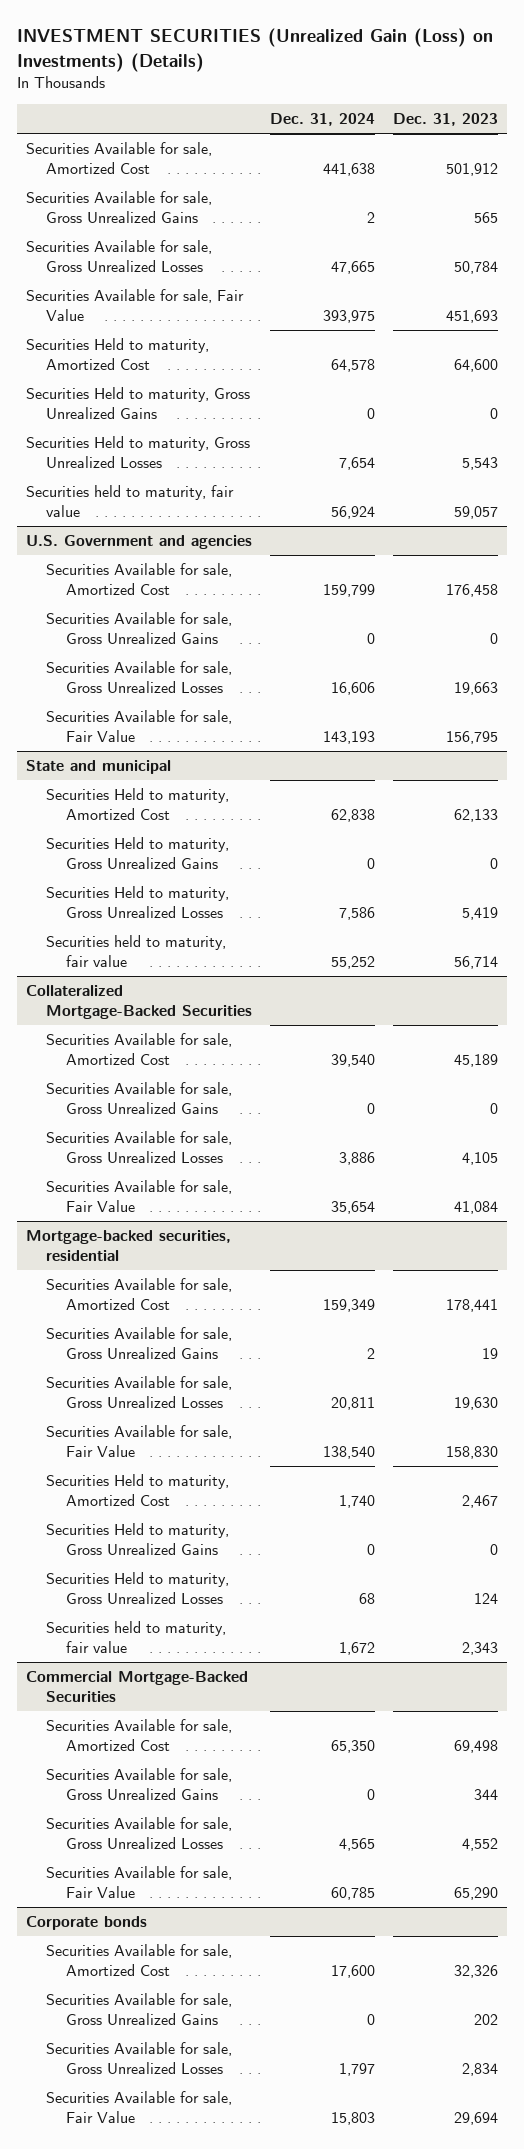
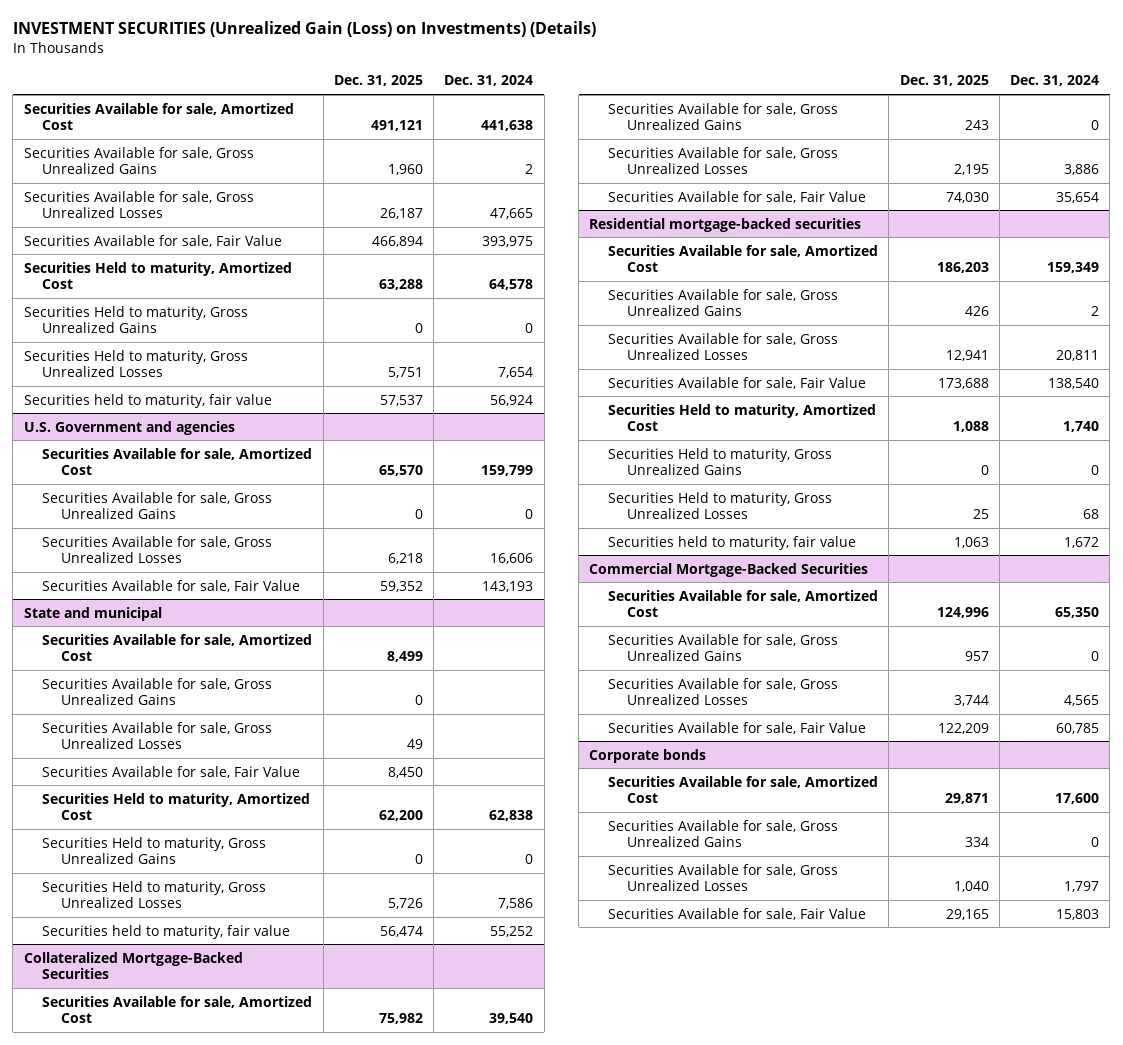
- | Dec. 31, 2024 | Dec. 31, 2023
+ | Dec. 31, 2025 | Dec. 31, 2024
@ State and municipal
+ Securities Available for sale, Amortized Cost | 8,499 |
+ Securities Available for sale, Gross Unrealized Gains | 0 |
+ Securities Available for sale, Gross Unrealized Losses | 49 |
+ Securities Available for sale, Fair Value | 8,450 |
- Mortgage-backed securities, residential
+ Residential mortgage-backed securities

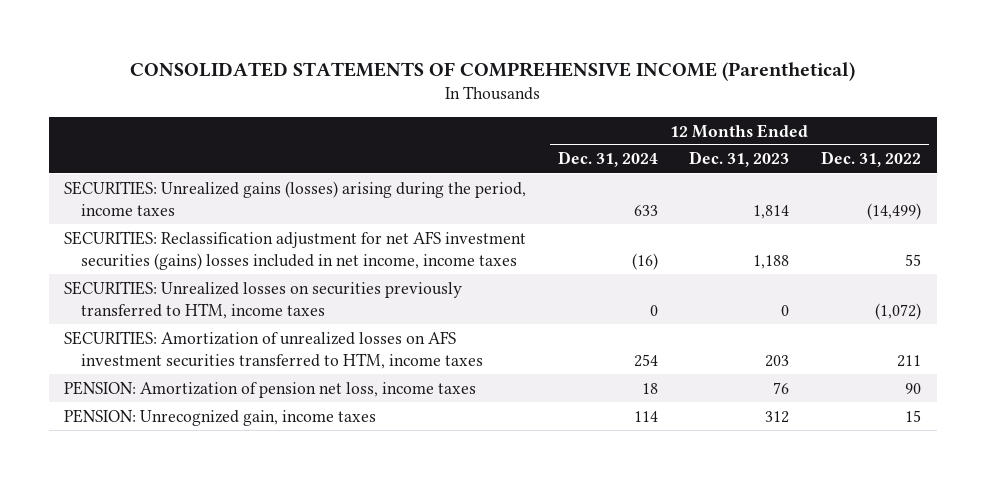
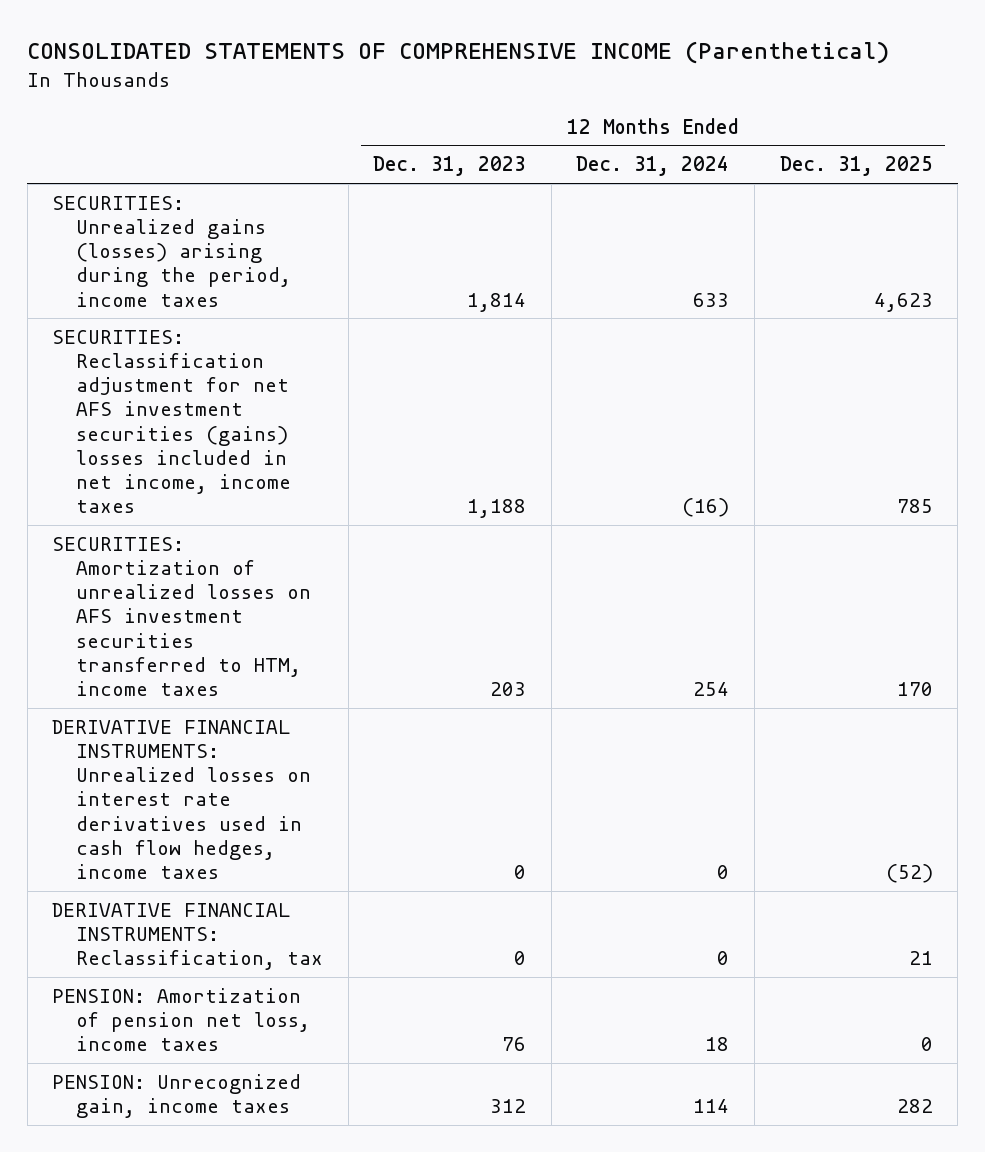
- | 12 Months Ended Dec. 31, 2024 | 12 Months Ended Dec. 31, 2023 | 12 Months Ended Dec. 31, 2022
+ | 12 Months Ended Dec. 31, 2023 | 12 Months Ended Dec. 31, 2024 | 12 Months Ended Dec. 31, 2025
- SECURITIES: Unrealized losses on securities previously transferred to HTM, income taxes | 0 | 0 | (1,072)
+ DERIVATIVE FINANCIAL INSTRUMENTS: Unrealized losses on interest rate derivatives used in cash flow hedges, income taxes | 0 | 0 | (52)
+ DERIVATIVE FINANCIAL INSTRUMENTS: Reclassification, tax | 0 | 0 | 21

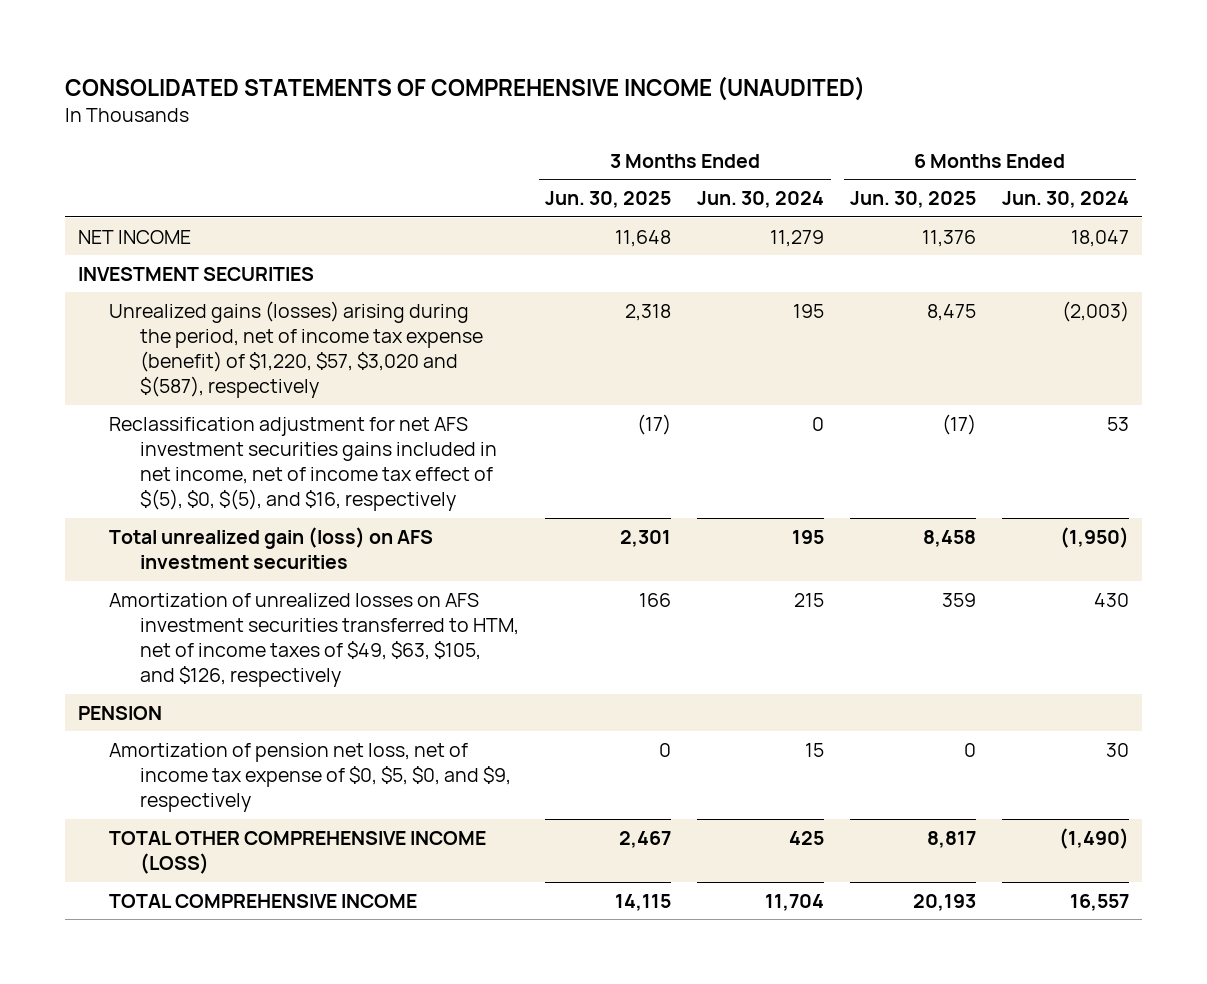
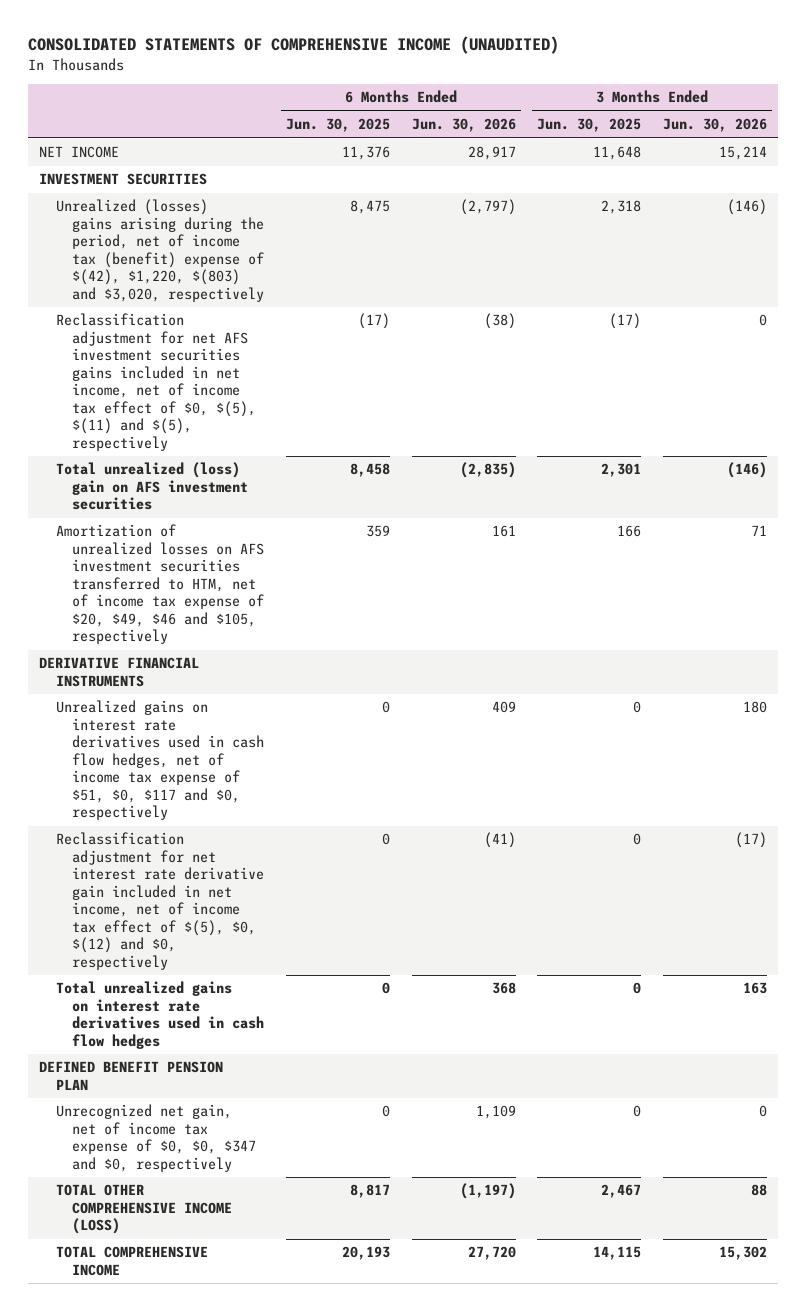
- | 3 Months Ended Jun. 30, 2025 | 3 Months Ended Jun. 30, 2024 | 6 Months Ended Jun. 30, 2025 | 6 Months Ended Jun. 30, 2024
+ | 6 Months Ended Jun. 30, 2025 | 6 Months Ended Jun. 30, 2026 | 3 Months Ended Jun. 30, 2025 | 3 Months Ended Jun. 30, 2026
- Unrealized gains (losses) arising during the period, net of income tax expense (benefit) of $1,220, $57, $3,020 and $(587), respectively | 2,318 | 195 | 8,475 | (2,003)
- Reclassification adjustment for net AFS investment securities gains included in net income, net of income tax effect of $(5), $0, $(5), and $16, respectively | (17) | 0 | (17) | 53
- Total unrealized gain (loss) on AFS investment securities | 2,301 | 195 | 8,458 | (1,950)
- Amortization of unrealized losses on AFS investment securities transferred to HTM, net of income taxes of $49, $63, $105, and $126, respectively | 166 | 215 | 359 | 430
- PENSION
- Amortization of pension net loss, net of income tax expense of $0, $5, $0, and $9, respectively | 0 | 15 | 0 | 30
+ Unrealized (losses) gains arising during the period, net of income tax (benefit) expense of $(42), $1,220, $(803) and $3,020, respectively | 8,475 | (2,797) | 2,318 | (146)
+ Reclassification adjustment for net AFS investment securities gains included in net income, net of income tax effect of $0, $(5), $(11) and $(5), respectively | (17) | (38) | (17) | 0
+ Total unrealized (loss) gain on AFS investment securities | 8,458 | (2,835) | 2,301 | (146)
+ Amortization of unrealized losses on AFS investment securities transferred to HTM, net of income tax expense of $20, $49, $46 and $105, respectively | 359 | 161 | 166 | 71
+ DERIVATIVE FINANCIAL INSTRUMENTS
+ Unrealized gains on interest rate derivatives used in cash flow hedges, net of income tax expense of $51, $0, $117 and $0, respectively | 0 | 409 | 0 | 180
+ Reclassification adjustment for net interest rate derivative gain included in net income, net of income tax effect of $(5), $0, $(12) and $0, respectively | 0 | (41) | 0 | (17)
+ Total unrealized gains on interest rate derivatives used in cash flow hedges | 0 | 368 | 0 | 163
+ DEFINED BENEFIT PENSION PLAN
+ Unrecognized net gain, net of income tax expense of $0, $0, $347 and $0, respectively | 0 | 1,109 | 0 | 0

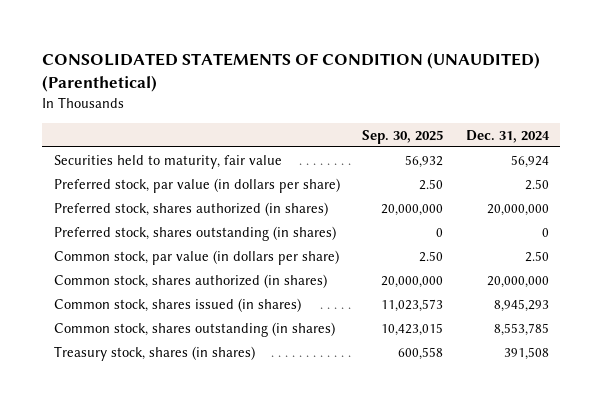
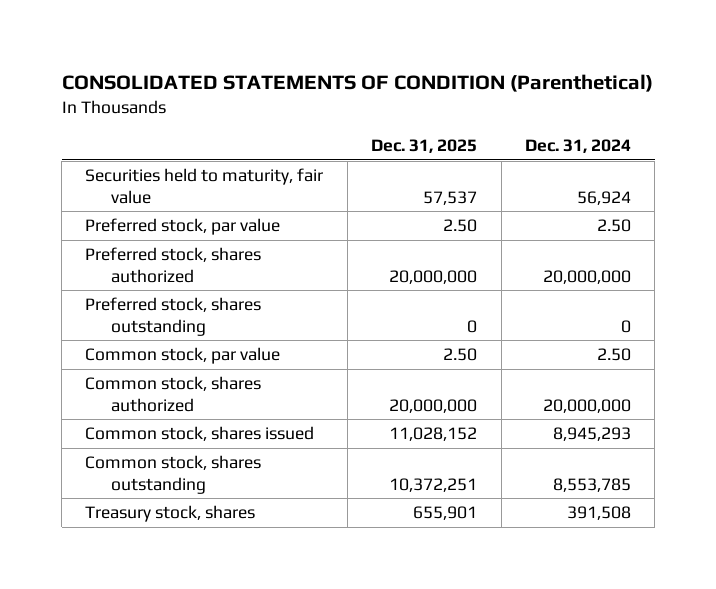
- CONSOLIDATED STATEMENTS OF CONDITION (UNAUDITED) (Parenthetical)
+ CONSOLIDATED STATEMENTS OF CONDITION (Parenthetical)
- | Sep. 30, 2025 | Dec. 31, 2024
+ | Dec. 31, 2025 | Dec. 31, 2024
- Preferred stock, par value (in dollars per share) | 2.50 | 2.50
- Preferred stock, shares authorized (in shares) | 20,000,000 | 20,000,000
- Preferred stock, shares outstanding (in shares) | 0 | 0
- Common stock, par value (in dollars per share) | 2.50 | 2.50
- Common stock, shares authorized (in shares) | 20,000,000 | 20,000,000
- Common stock, shares issued (in shares) | 11,023,573 | 8,945,293
- Common stock, shares outstanding (in shares) | 10,423,015 | 8,553,785
- Treasury stock, shares (in shares) | 600,558 | 391,508
+ Preferred stock, par value | 2.50 | 2.50
+ Preferred stock, shares authorized | 20,000,000 | 20,000,000
+ Preferred stock, shares outstanding | 0 | 0
+ Common stock, par value | 2.50 | 2.50
+ Common stock, shares authorized | 20,000,000 | 20,000,000
+ Common stock, shares issued | 11,028,152 | 8,945,293
+ Common stock, shares outstanding | 10,372,251 | 8,553,785
+ Treasury stock, shares | 655,901 | 391,508

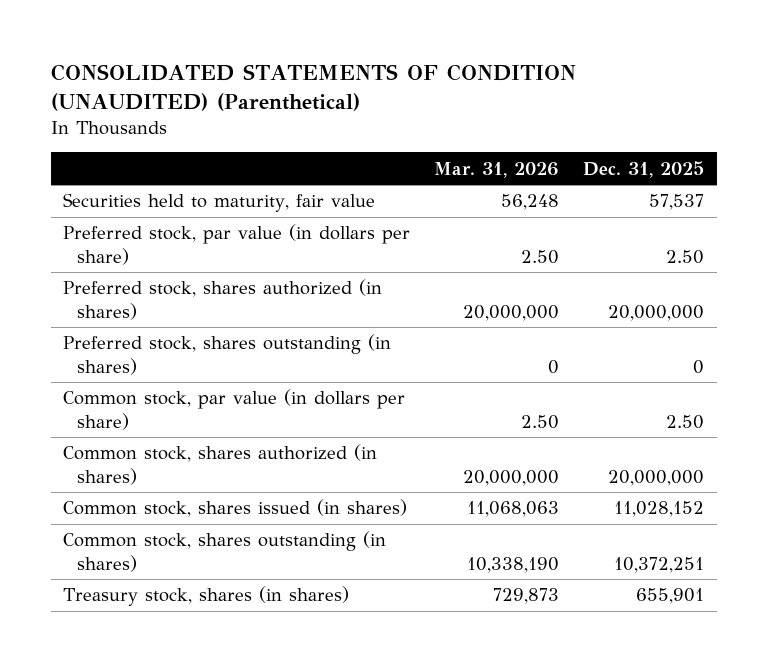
- CONSOLIDATED STATEMENTS OF CONDITION (Parenthetical)
+ CONSOLIDATED STATEMENTS OF CONDITION (UNAUDITED) (Parenthetical)
- | Dec. 31, 2025 | Dec. 31, 2024
+ | Mar. 31, 2026 | Dec. 31, 2025
- Preferred stock, par value | 2.50 | 2.50
- Preferred stock, shares authorized | 20,000,000 | 20,000,000
- Preferred stock, shares outstanding | 0 | 0
- Common stock, par value | 2.50 | 2.50
- Common stock, shares authorized | 20,000,000 | 20,000,000
- Common stock, shares issued | 11,028,152 | 8,945,293
- Common stock, shares outstanding | 10,372,251 | 8,553,785
- Treasury stock, shares | 655,901 | 391,508
+ Preferred stock, par value (in dollars per share) | 2.50 | 2.50
+ Preferred stock, shares authorized (in shares) | 20,000,000 | 20,000,000
+ Preferred stock, shares outstanding (in shares) | 0 | 0
+ Common stock, par value (in dollars per share) | 2.50 | 2.50
+ Common stock, shares authorized (in shares) | 20,000,000 | 20,000,000
+ Common stock, shares issued (in shares) | 11,068,063 | 11,028,152
+ Common stock, shares outstanding (in shares) | 10,338,190 | 10,372,251
+ Treasury stock, shares (in shares) | 729,873 | 655,901

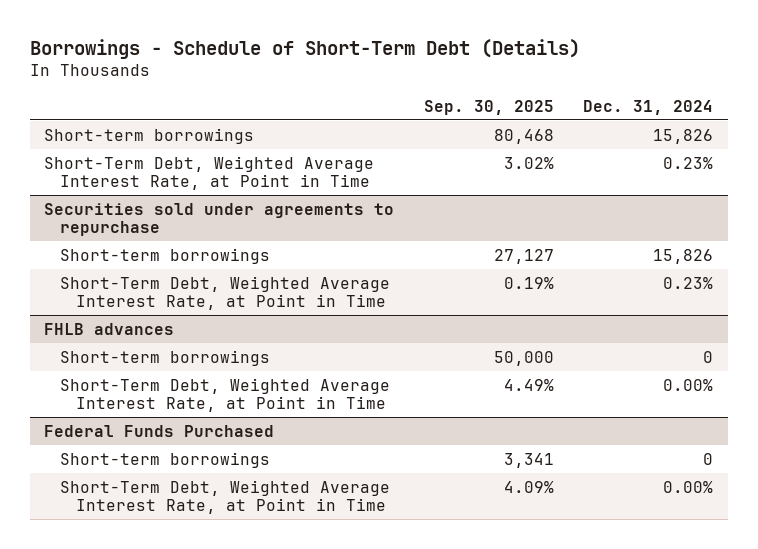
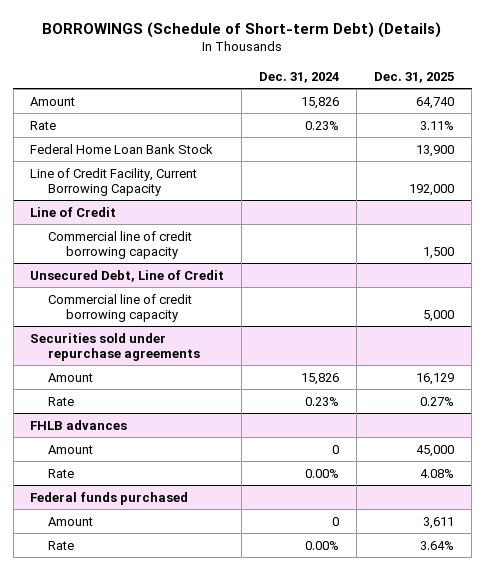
- Borrowings - Schedule of Short-Term Debt (Details)
+ BORROWINGS (Schedule of Short-term Debt) (Details)
- | Sep. 30, 2025 | Dec. 31, 2024
+ | Dec. 31, 2024 | Dec. 31, 2025
- Short-term borrowings | 80,468 | 15,826
- Short-Term Debt, Weighted Average Interest Rate, at Point in Time | 3.02% | 0.23%
- Securities sold under agreements to repurchase
- Short-term borrowings | 27,127 | 15,826
- Short-Term Debt, Weighted Average Interest Rate, at Point in Time | 0.19% | 0.23%
+ Amount | 15,826 | 64,740
+ Rate | 0.23% | 3.11%
+ Federal Home Loan Bank Stock | | 13,900
+ Line of Credit Facility, Current Borrowing Capacity | | 192,000
+ Line of Credit
+ Commercial line of credit borrowing capacity | | 1,500
+ Unsecured Debt, Line of Credit
+ Commercial line of credit borrowing capacity | | 5,000
+ Securities sold under repurchase agreements
+ Amount | 15,826 | 16,129
+ Rate | 0.23% | 0.27%
@ FHLB advances
- Short-term borrowings | 50,000 | 0
- Short-Term Debt, Weighted Average Interest Rate, at Point in Time | 4.49% | 0.00%
- Federal Funds Purchased
- Short-term borrowings | 3,341 | 0
- Short-Term Debt, Weighted Average Interest Rate, at Point in Time | 4.09% | 0.00%
@ FHLB advances
+ Amount | 0 | 45,000
+ Rate | 0.00% | 4.08%
+ Federal funds purchased
+ Amount | 0 | 3,611
+ Rate | 0.00% | 3.64%

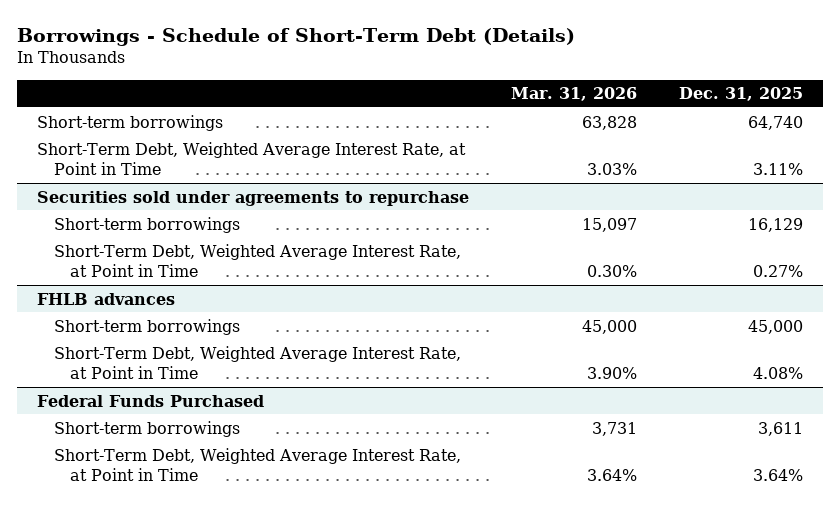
- BORROWINGS (Schedule of Short-term Debt) (Details)
+ Borrowings - Schedule of Short-Term Debt (Details)
- | Dec. 31, 2024 | Dec. 31, 2025
+ | Mar. 31, 2026 | Dec. 31, 2025
- Amount | 15,826 | 64,740
- Rate | 0.23% | 3.11%
- Federal Home Loan Bank Stock | | 13,900
- Line of Credit Facility, Current Borrowing Capacity | | 192,000
- Line of Credit
- Commercial line of credit borrowing capacity | | 1,500
- Unsecured Debt, Line of Credit
- Commercial line of credit borrowing capacity | | 5,000
- Securities sold under repurchase agreements
- Amount | 15,826 | 16,129
- Rate | 0.23% | 0.27%
+ Short-term borrowings | 63,828 | 64,740
+ Short-Term Debt, Weighted Average Interest Rate, at Point in Time | 3.03% | 3.11%
+ Securities sold under agreements to repurchase
+ Short-term borrowings | 15,097 | 16,129
+ Short-Term Debt, Weighted Average Interest Rate, at Point in Time | 0.30% | 0.27%
@ FHLB advances
- Amount | 0 | 45,000
- Rate | 0.00% | 4.08%
- Federal funds purchased
- Amount | 0 | 3,611
- Rate | 0.00% | 3.64%
@ FHLB advances
+ Short-term borrowings | 45,000 | 45,000
+ Short-Term Debt, Weighted Average Interest Rate, at Point in Time | 3.90% | 4.08%
+ Federal Funds Purchased
+ Short-term borrowings | 3,731 | 3,611
+ Short-Term Debt, Weighted Average Interest Rate, at Point in Time | 3.64% | 3.64%

